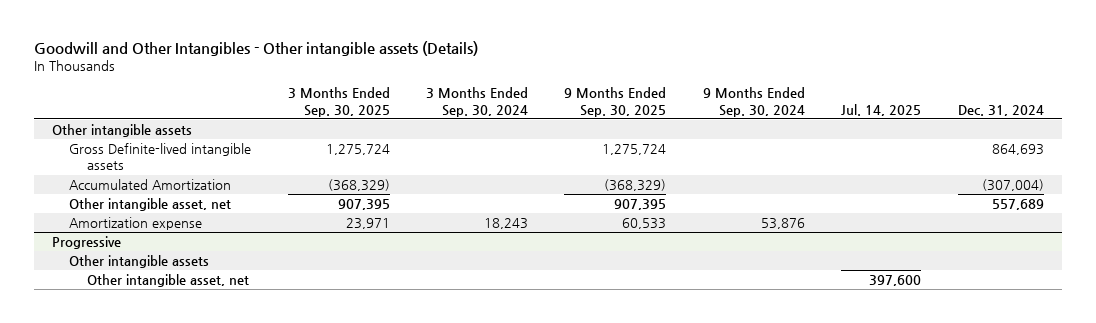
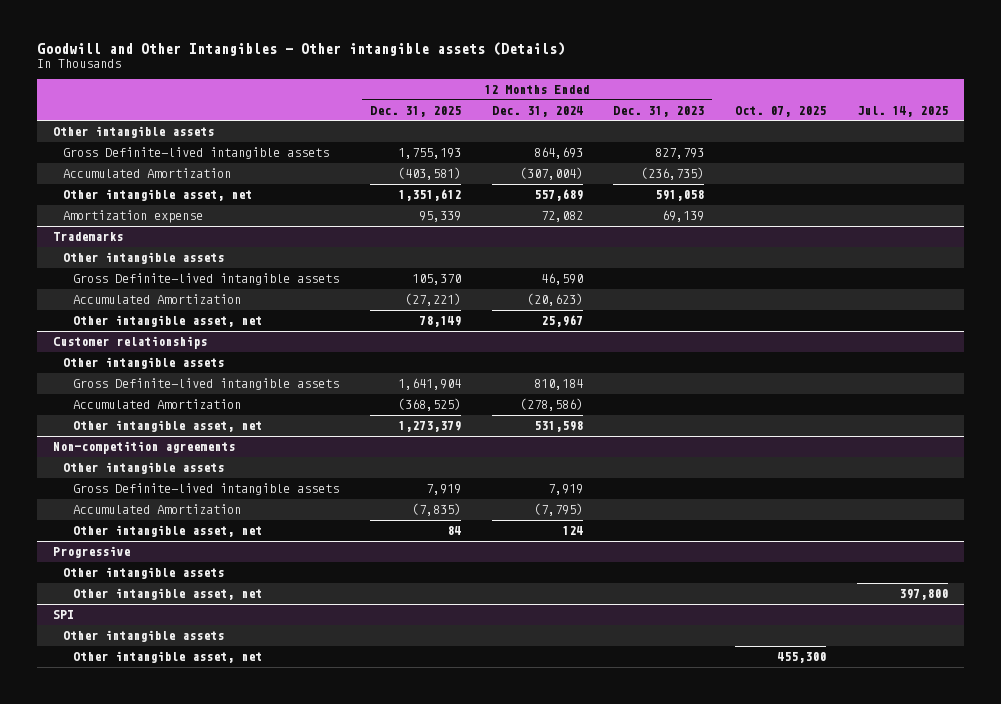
- | 3 Months Ended Sep. 30, 2025 | 3 Months Ended Sep. 30, 2024 | 9 Months Ended Sep. 30, 2025 | 9 Months Ended Sep. 30, 2024 | Jul. 14, 2025 | Dec. 31, 2024
+ | 12 Months Ended Dec. 31, 2025 | 12 Months Ended Dec. 31, 2024 | 12 Months Ended Dec. 31, 2023 | Oct. 07, 2025 | Jul. 14, 2025
+ Trademarks
+ Other intangible assets
+ Gross Definite-lived intangible assets | 105,370 | 46,590 | | |
+ Accumulated Amortization | (27,221) | (20,623) | | |
+ Other intangible asset, net | 78,149 | 25,967 | | |
+ Customer relationships
+ Other intangible assets
+ Gross Definite-lived intangible assets | 1,641,904 | 810,184 | | |
+ Accumulated Amortization | (368,525) | (278,586) | | |
+ Other intangible asset, net | 1,273,379 | 531,598 | | |
+ Non-competition agreements
+ Other intangible assets
+ Gross Definite-lived intangible assets | 7,919 | 7,919 | | |
+ Accumulated Amortization | (7,835) | (7,795) | | |
+ Other intangible asset, net | 84 | 124 | | |
@ Progressive
- Other intangible asset, net | | | | | 397,600 |
+ Other intangible asset, net | | | | | 397,800
+ SPI
+ Other intangible assets
+ Other intangible asset, net | | | | 455,300 |

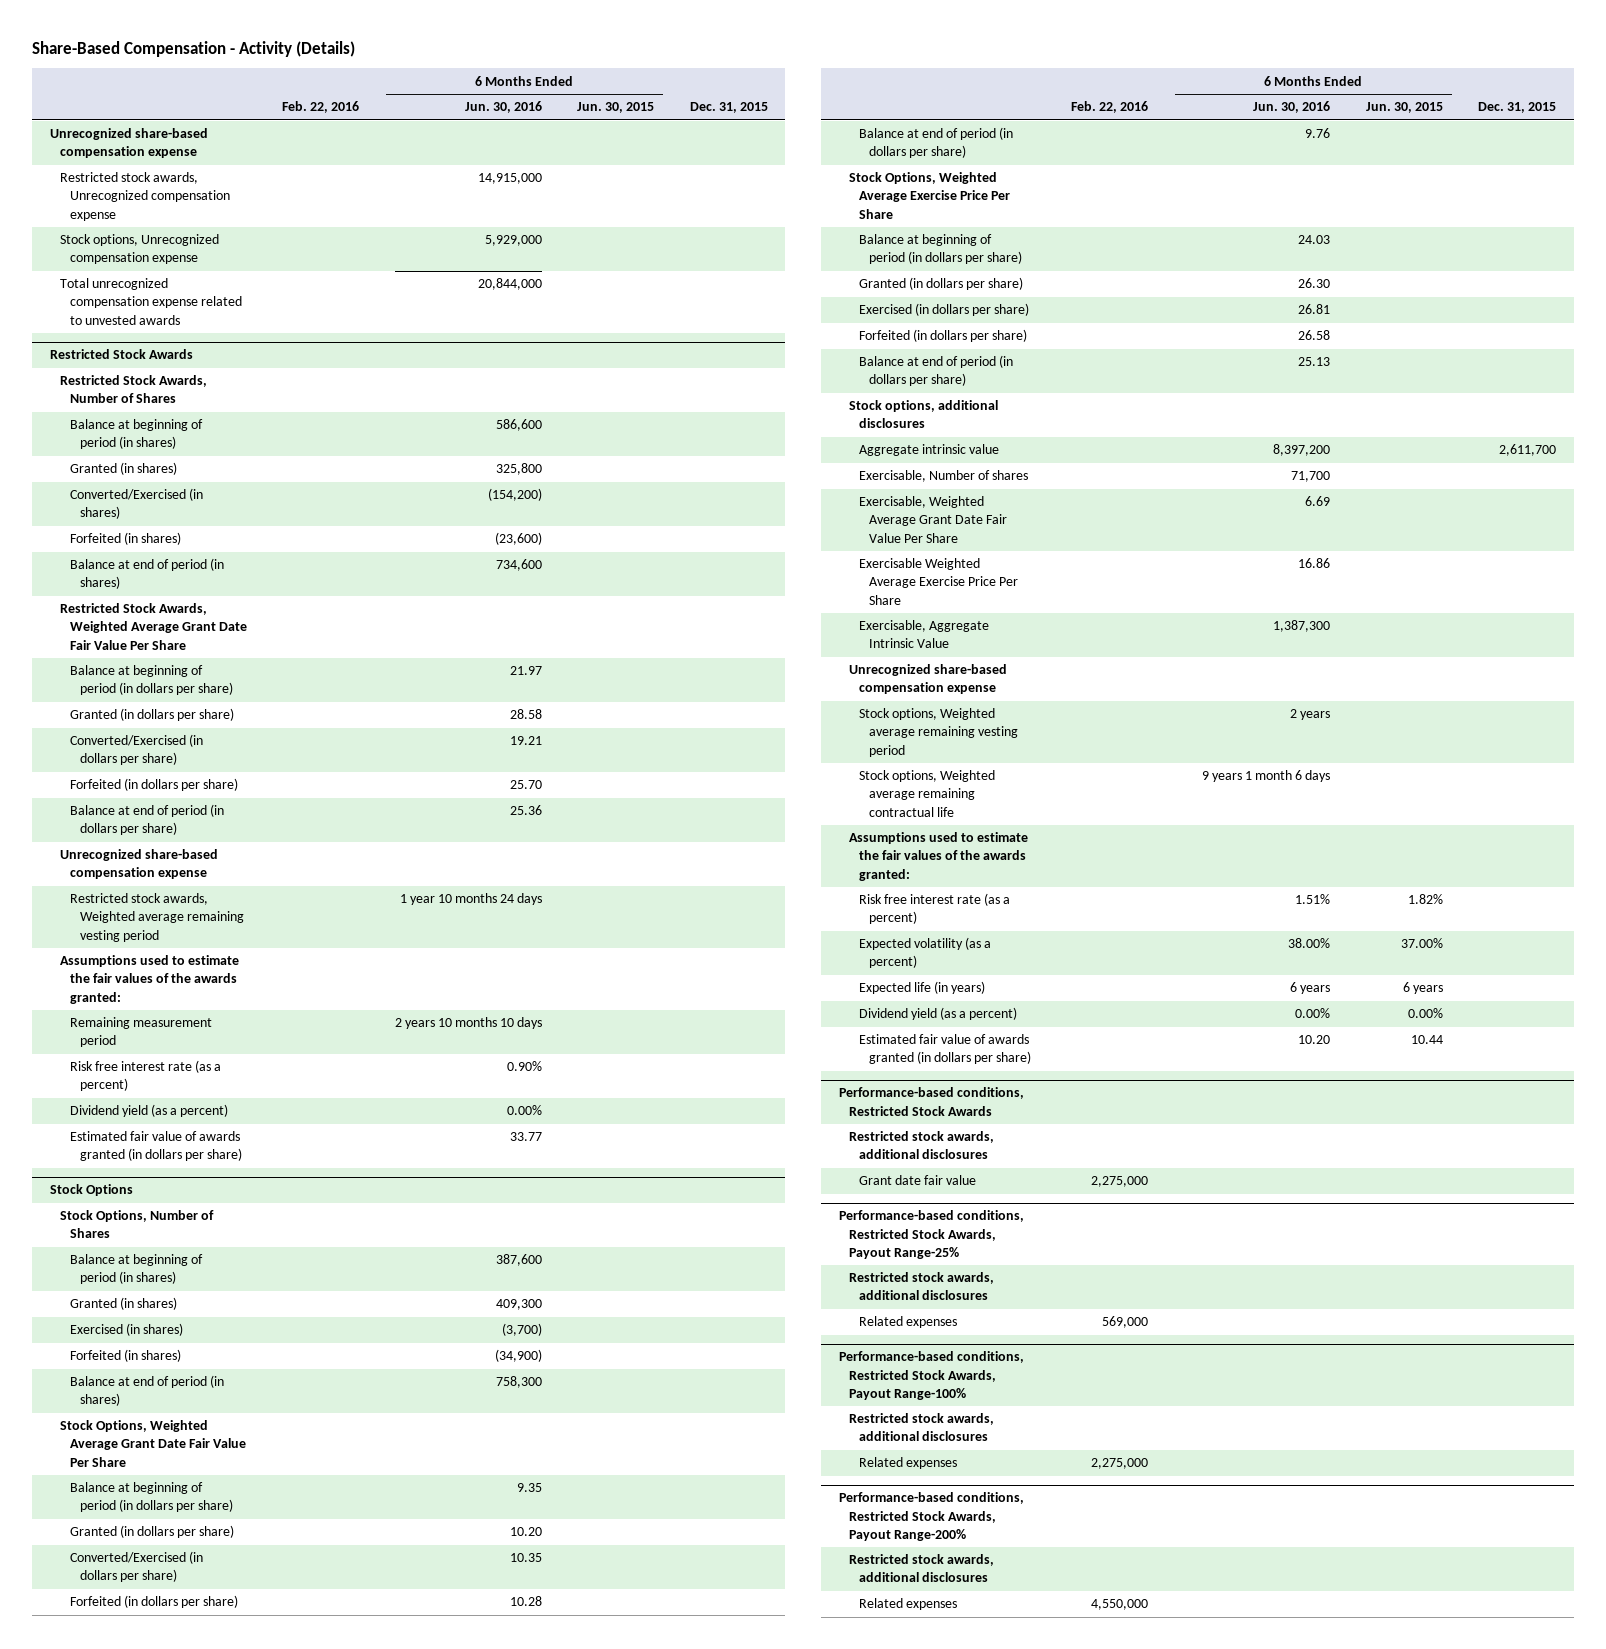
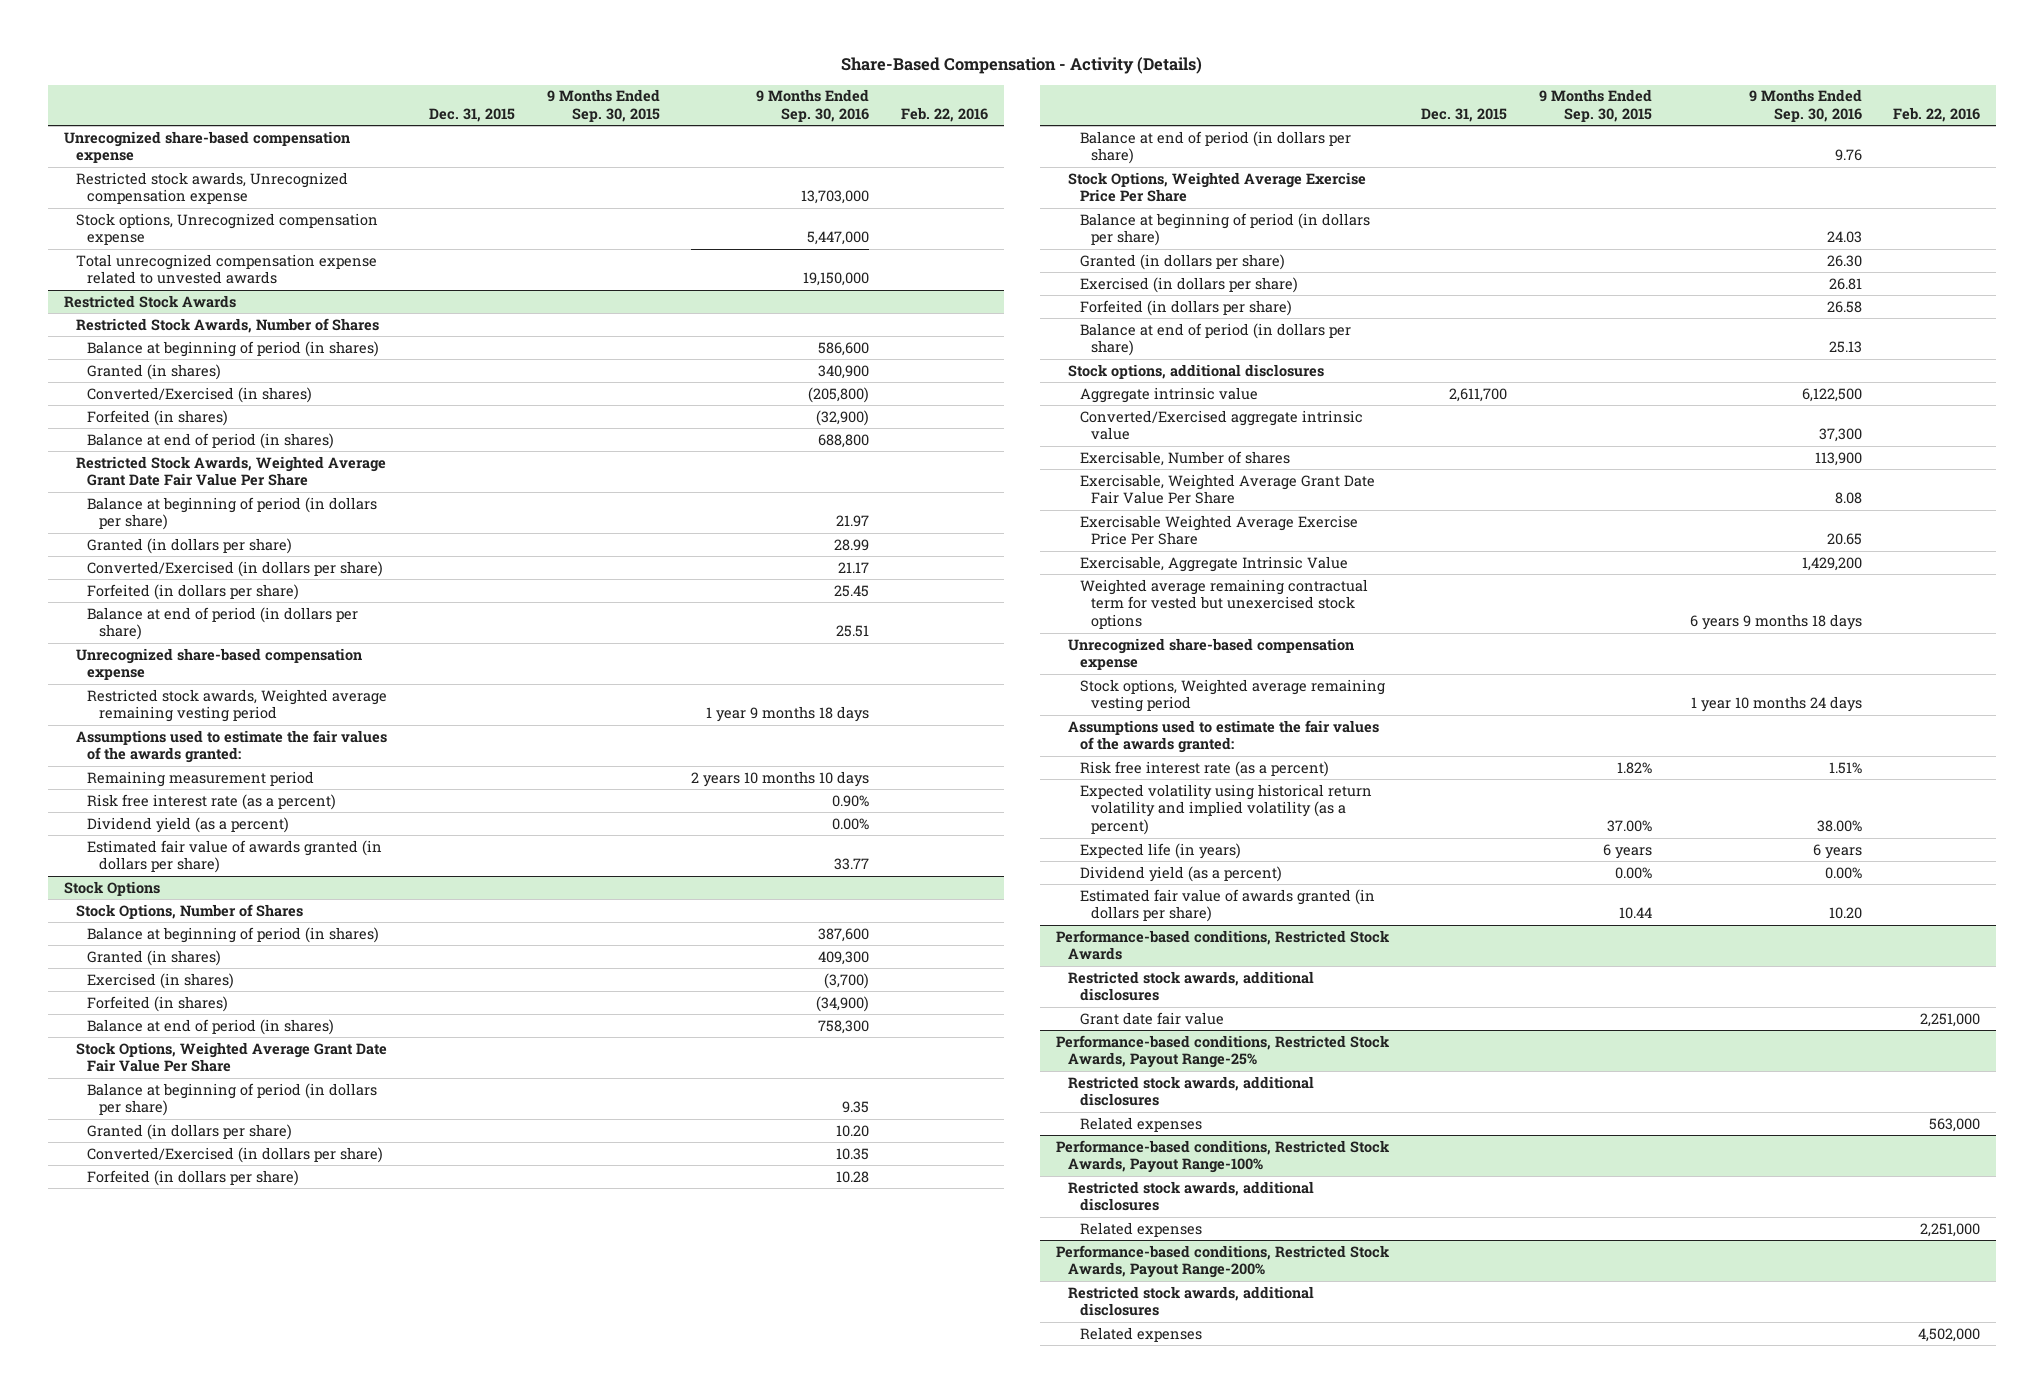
- | Feb. 22, 2016 | 6 Months Ended Jun. 30, 2016 | 6 Months Ended Jun. 30, 2015 | Dec. 31, 2015
+ | Dec. 31, 2015 | 9 Months Ended Sep. 30, 2015 | 9 Months Ended Sep. 30, 2016 | Feb. 22, 2016
@ Stock Options
+ Converted/Exercised aggregate intrinsic value | | | 37,300 |
+ Weighted average remaining contractual term for vested but unexercised stock options | | | 6 years 9 months 18 days |
- Stock options, Weighted average remaining contractual life | | 9 years 1 month 6 days | |
- Expected volatility (as a percent) | | 38.00% | 37.00% |
+ Expected volatility using historical return volatility and implied volatility (as a percent) | | 37.00% | 38.00% |
@ Performance-based conditions, Restricted Stock Awards
- Grant date fair value | 2,275,000 | | |
+ Grant date fair value | | | | 2,251,000
@ Performance-based conditions, Restricted Stock Awards, Payout Range-25%
- Related expenses | 569,000 | | |
+ Related expenses | | | | 563,000
@ Performance-based conditions, Restricted Stock Awards, Payout Range-100%
- Related expenses | 2,275,000 | | |
+ Related expenses | | | | 2,251,000
@ Performance-based conditions, Restricted Stock Awards, Payout Range-200%
- Related expenses | 4,550,000 | | |
+ Related expenses | | | | 4,502,000

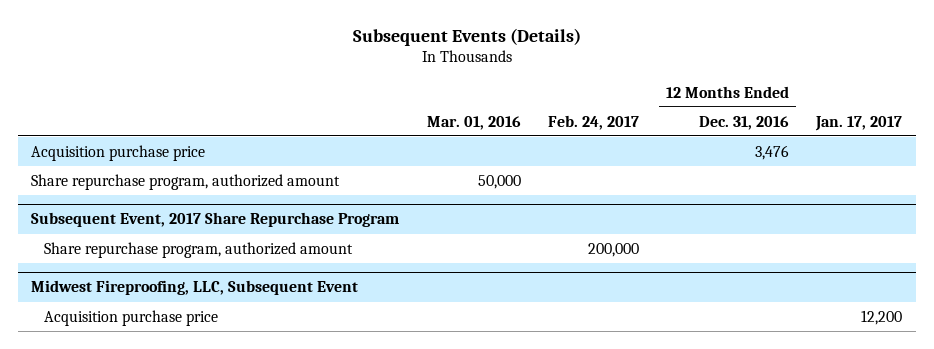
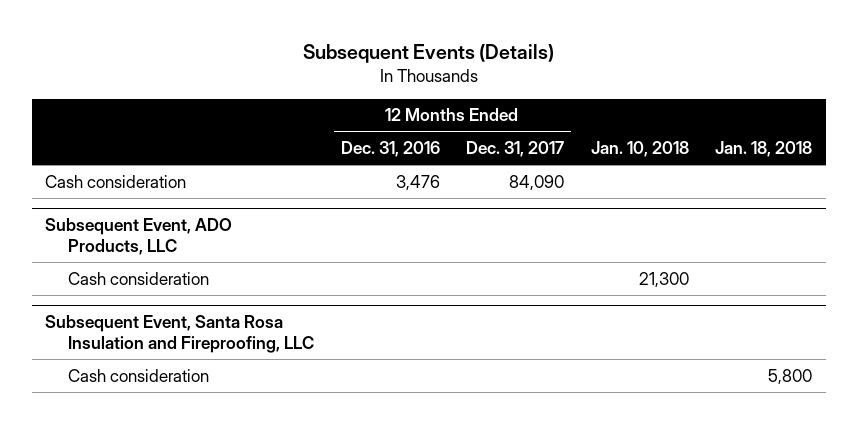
- | Mar. 01, 2016 | Feb. 24, 2017 | 12 Months Ended Dec. 31, 2016 | Jan. 17, 2017
+ | 12 Months Ended Dec. 31, 2016 | 12 Months Ended Dec. 31, 2017 | Jan. 10, 2018 | Jan. 18, 2018
- Acquisition purchase price | | | 3,476 |
- Share repurchase program, authorized amount | 50,000 | | |
- Subsequent Event, 2017 Share Repurchase Program
- Share repurchase program, authorized amount | | 200,000 | |
- Midwest Fireproofing, LLC, Subsequent Event
- Acquisition purchase price | | | | 12,200
+ Cash consideration | 3,476 | 84,090 | |
+ Subsequent Event, ADO Products, LLC
+ Cash consideration | | | 21,300 |
+ Subsequent Event, Santa Rosa Insulation and Fireproofing, LLC
+ Cash consideration | | | | 5,800

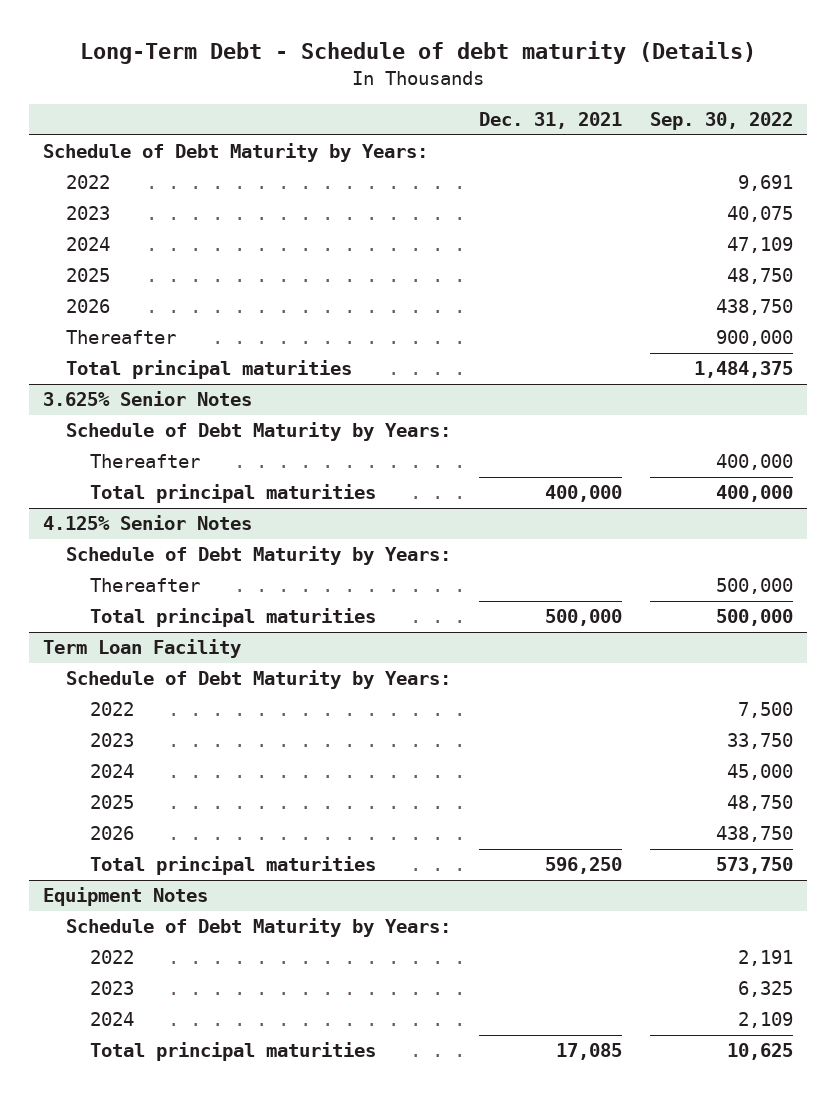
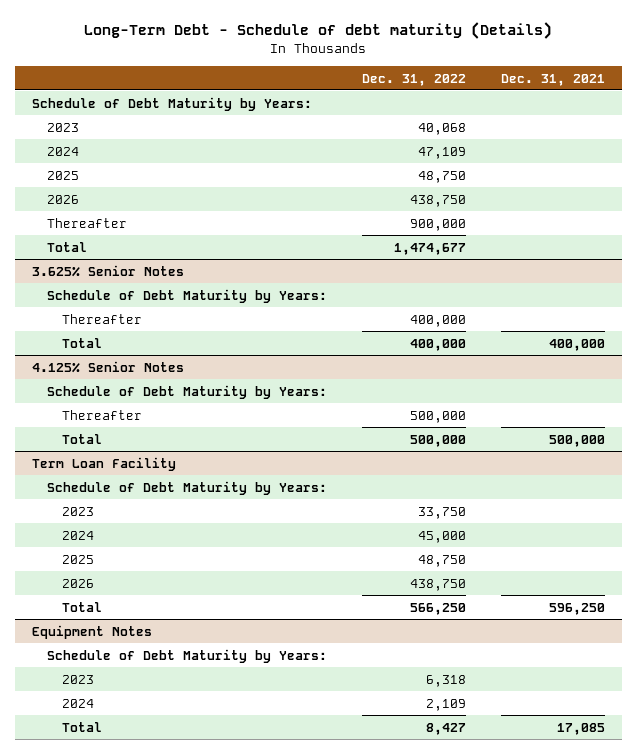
- | Dec. 31, 2021 | Sep. 30, 2022
+ | Dec. 31, 2022 | Dec. 31, 2021
- 2022 | | 9,691
- Total principal maturities | | 1,484,375
+ Total | 1,474,677 |
@ 3.625% Senior Notes
- Total principal maturities | 400,000 | 400,000
+ Total | 400,000 | 400,000
@ 4.125% Senior Notes
- Total principal maturities | 500,000 | 500,000
+ Total | 500,000 | 500,000
@ Term Loan Facility
- 2022 | | 7,500
- Total principal maturities | 596,250 | 573,750
+ Total | 566,250 | 596,250
@ Equipment Notes
- 2022 | | 2,191
- Total principal maturities | 17,085 | 10,625
+ Total | 8,427 | 17,085

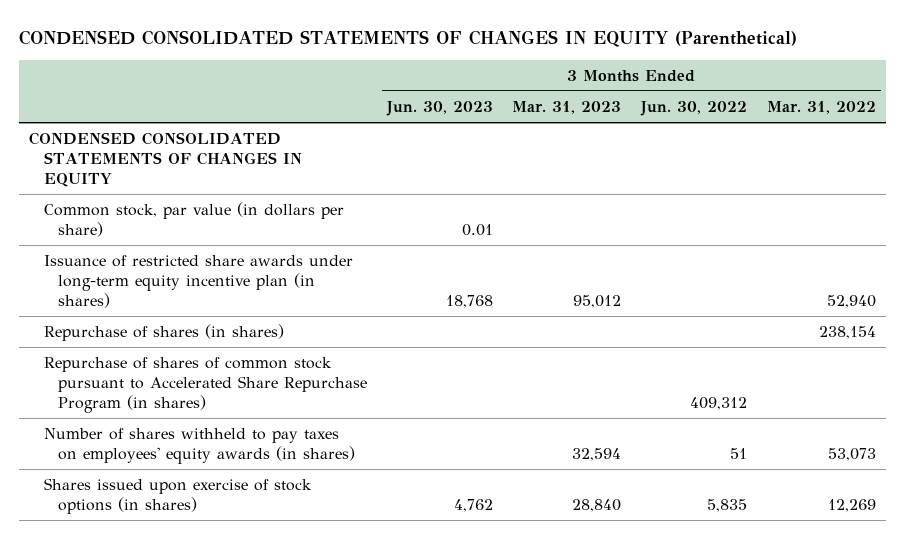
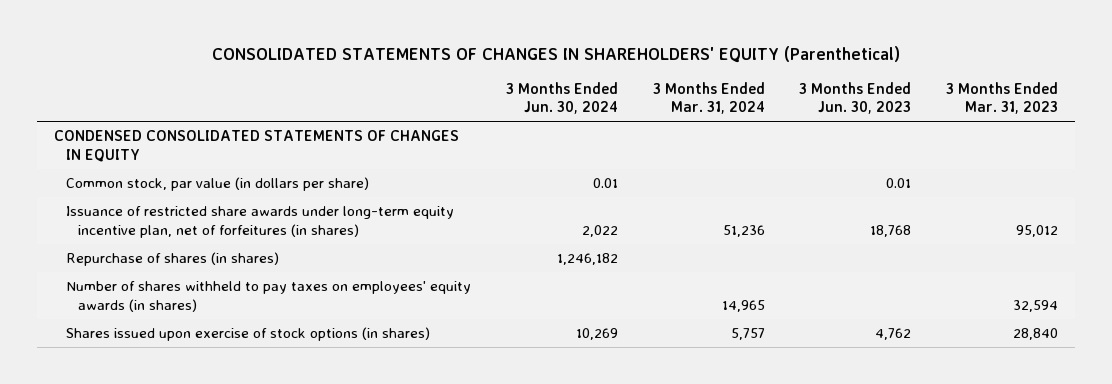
- CONDENSED CONSOLIDATED STATEMENTS OF CHANGES IN EQUITY (Parenthetical)
+ CONSOLIDATED STATEMENTS OF CHANGES IN SHAREHOLDERS' EQUITY (Parenthetical)
- | 3 Months Ended Jun. 30, 2023 | 3 Months Ended Mar. 31, 2023 | 3 Months Ended Jun. 30, 2022 | 3 Months Ended Mar. 31, 2022
+ | 3 Months Ended Jun. 30, 2024 | 3 Months Ended Mar. 31, 2024 | 3 Months Ended Jun. 30, 2023 | 3 Months Ended Mar. 31, 2023
- Issuance of restricted share awards under long-term equity incentive plan (in shares) | 18,768 | 95,012 | | 52,940
+ Issuance of restricted share awards under long-term equity incentive plan, net of forfeitures (in shares) | 2,022 | 51,236 | 18,768 | 95,012
- Repurchase of shares of common stock pursuant to Accelerated Share Repurchase Program (in shares) | | | 409,312 |

